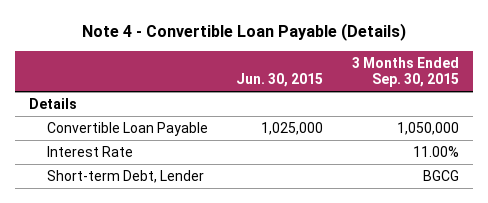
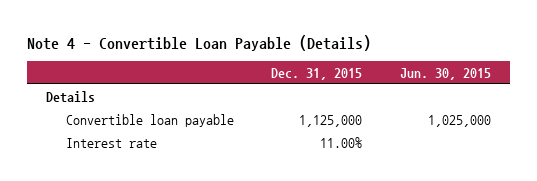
- | Jun. 30, 2015 | 3 Months Ended Sep. 30, 2015
+ | Dec. 31, 2015 | Jun. 30, 2015
- Convertible Loan Payable | 1,025,000 | 1,050,000
- Interest Rate | | 11.00%
- Short-term Debt, Lender | | BGCG
+ Convertible loan payable | 1,125,000 | 1,025,000
+ Interest rate | 11.00% |

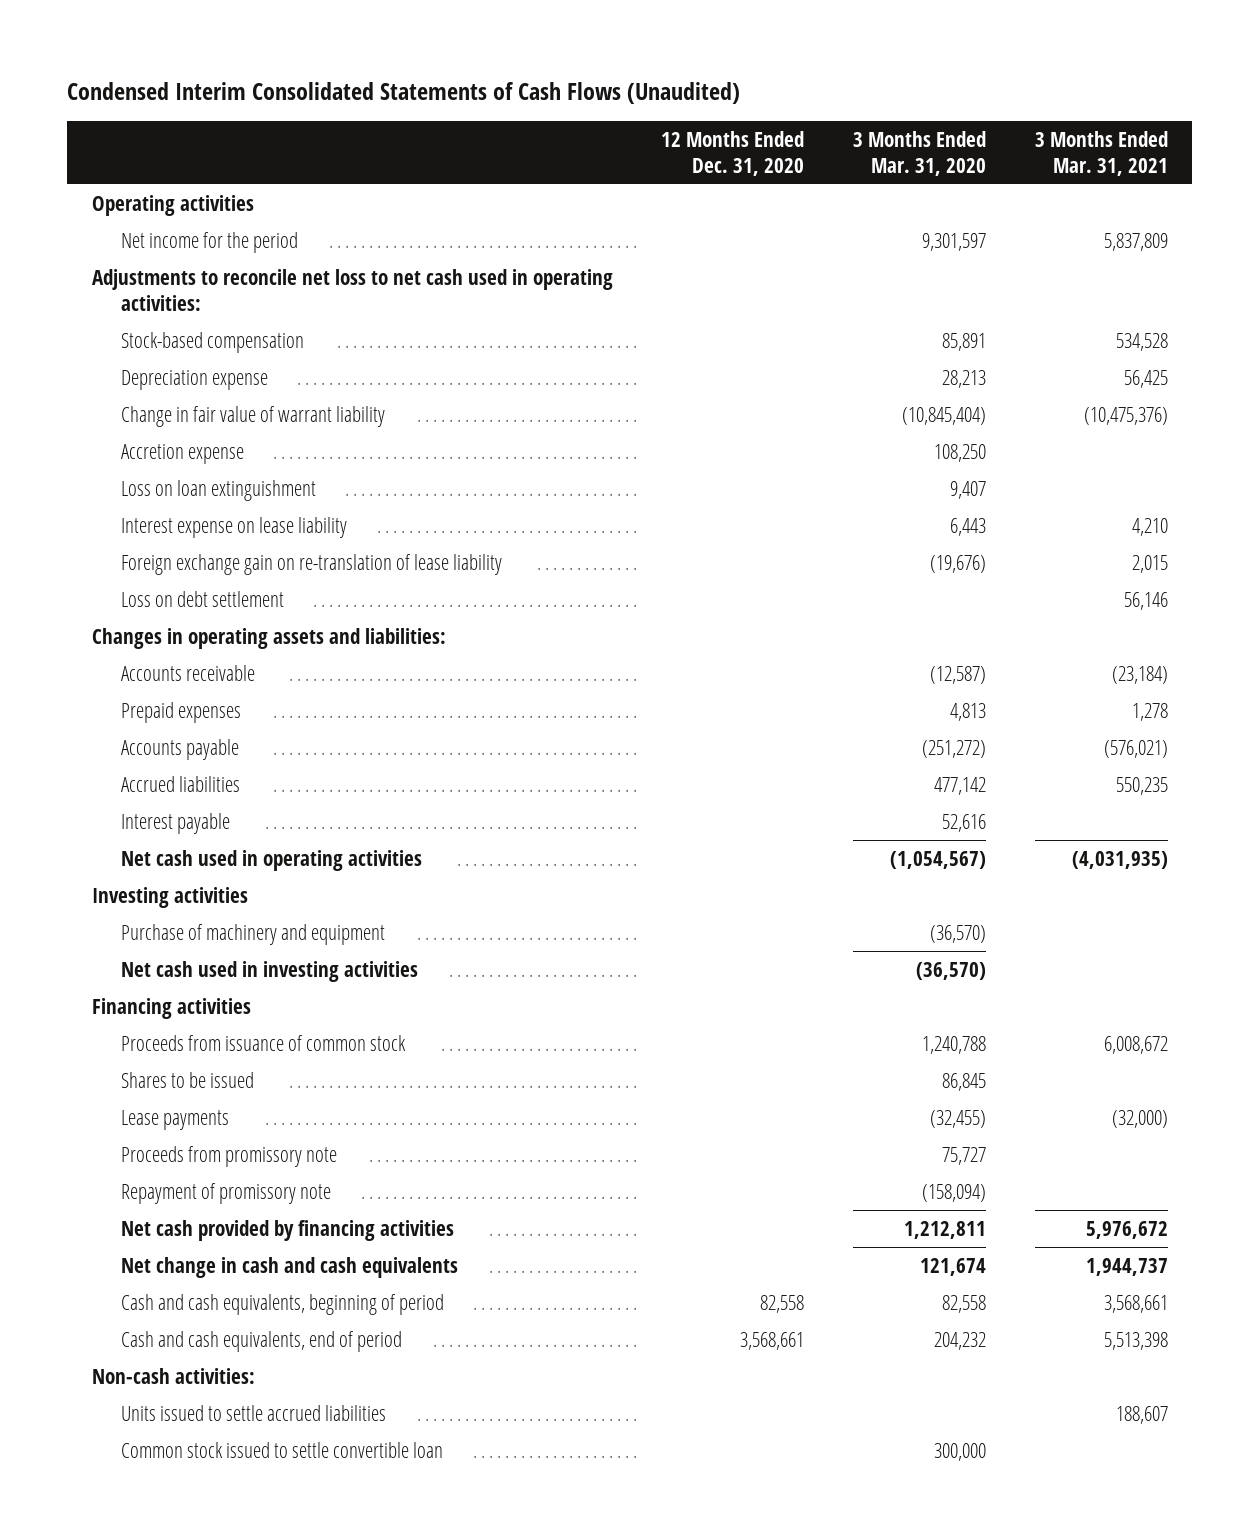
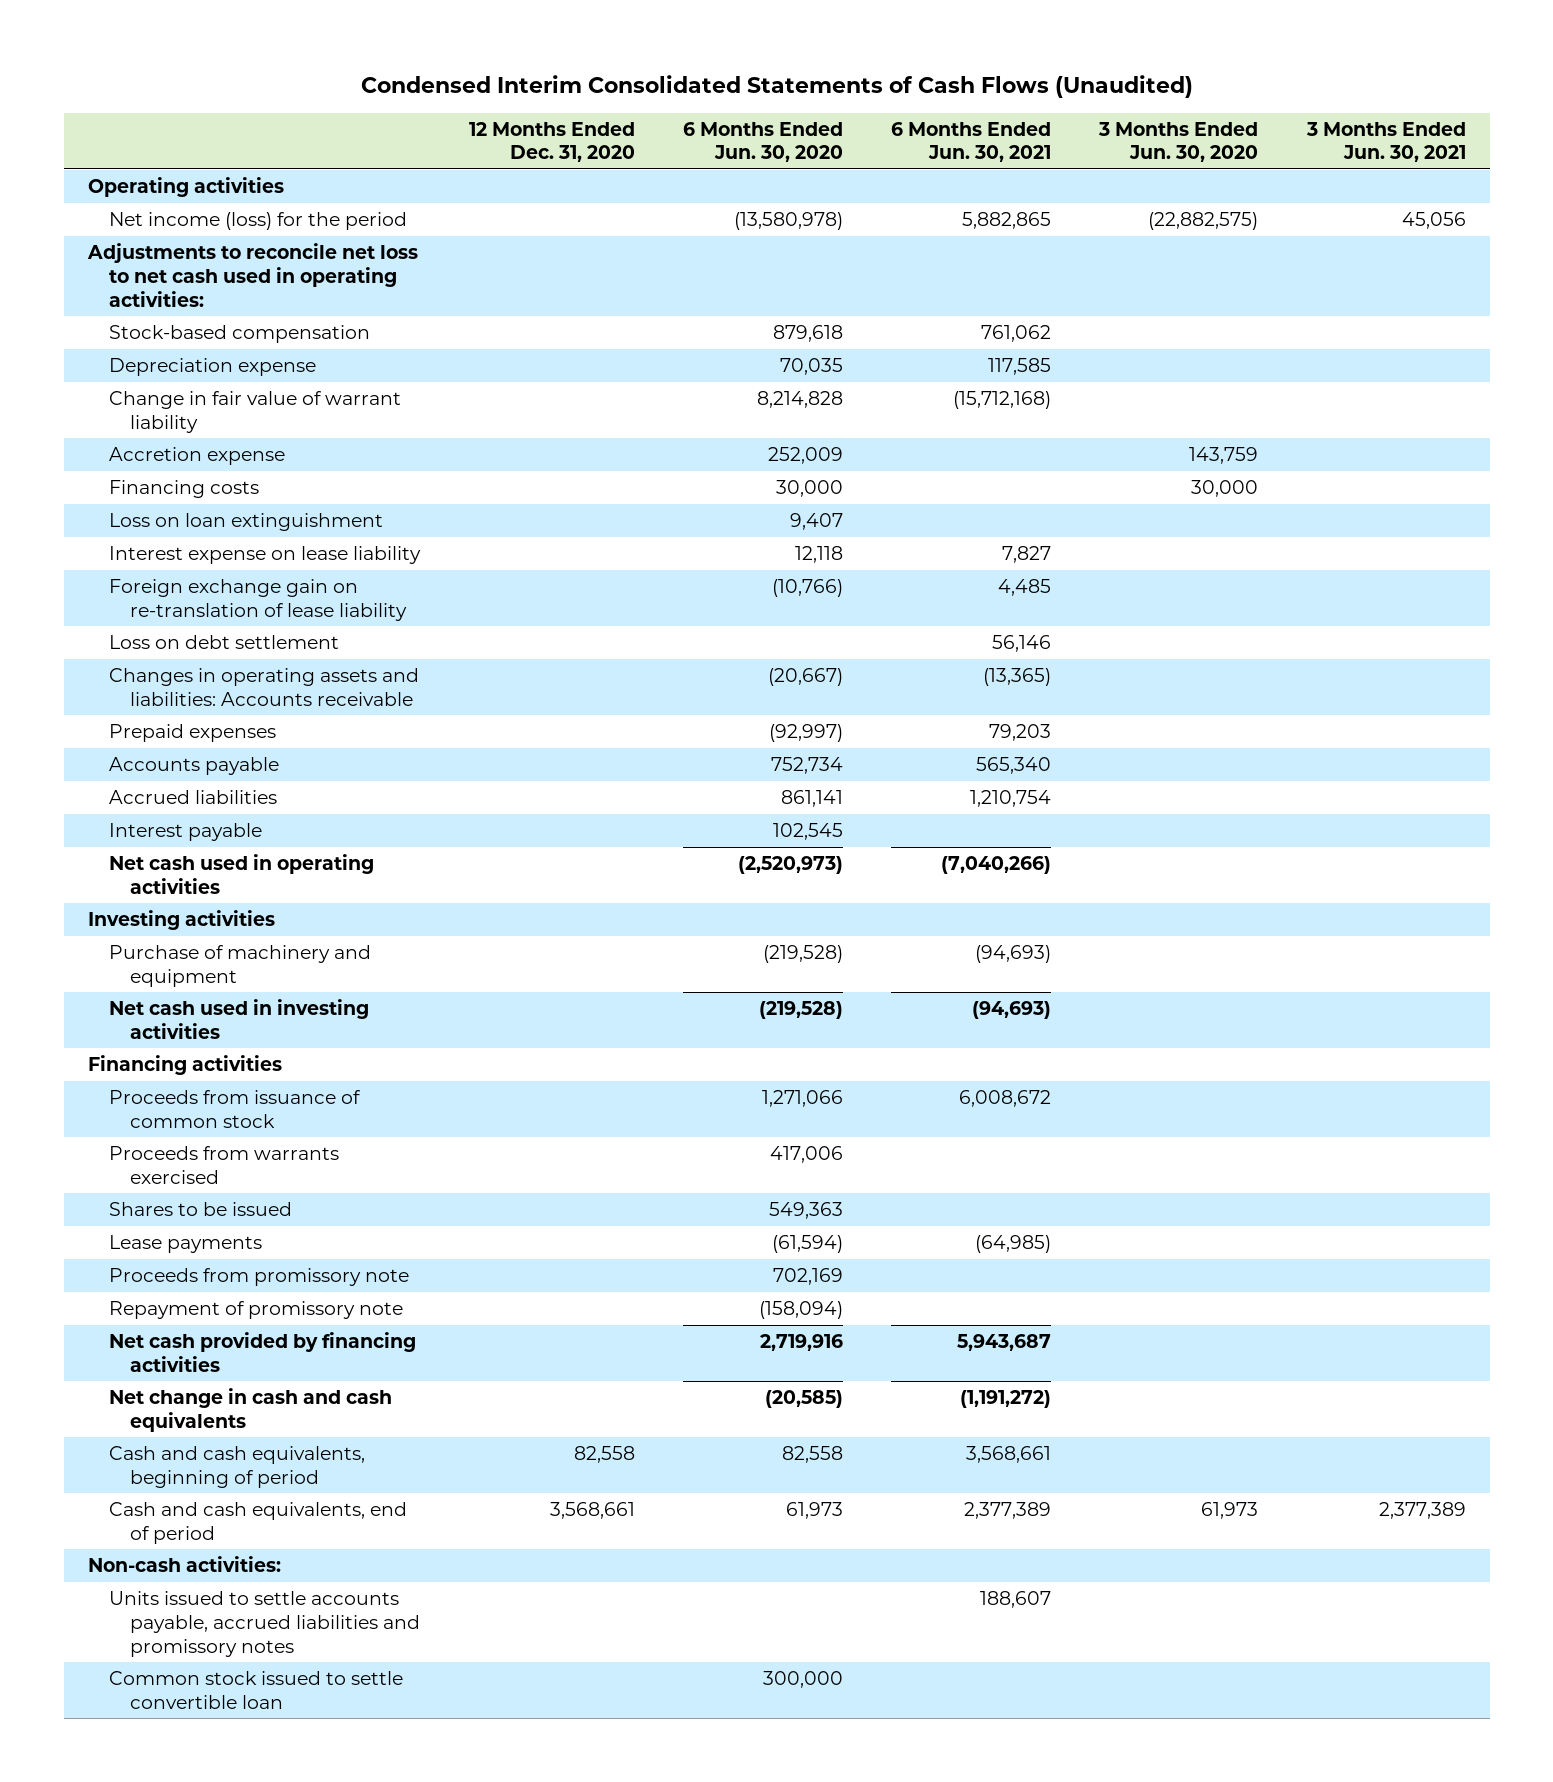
- | 12 Months Ended Dec. 31, 2020 | 3 Months Ended Mar. 31, 2020 | 3 Months Ended Mar. 31, 2021
+ | 12 Months Ended Dec. 31, 2020 | 6 Months Ended Jun. 30, 2020 | 6 Months Ended Jun. 30, 2021 | 3 Months Ended Jun. 30, 2020 | 3 Months Ended Jun. 30, 2021
- Net income for the period | | 9,301,597 | 5,837,809
+ Net income (loss) for the period | | (13,580,978) | 5,882,865 | (22,882,575) | 45,056
+ Financing costs | | 30,000 | | 30,000 |
- Changes in operating assets and liabilities:
- Accounts receivable | | (12,587) | (23,184)
+ Changes in operating assets and liabilities: Accounts receivable | | (20,667) | (13,365) | |
+ Proceeds from warrants exercised | | 417,006 | | |
- Units issued to settle accrued liabilities | | | 188,607
+ Units issued to settle accounts payable, accrued liabilities and promissory notes | | | 188,607 | |

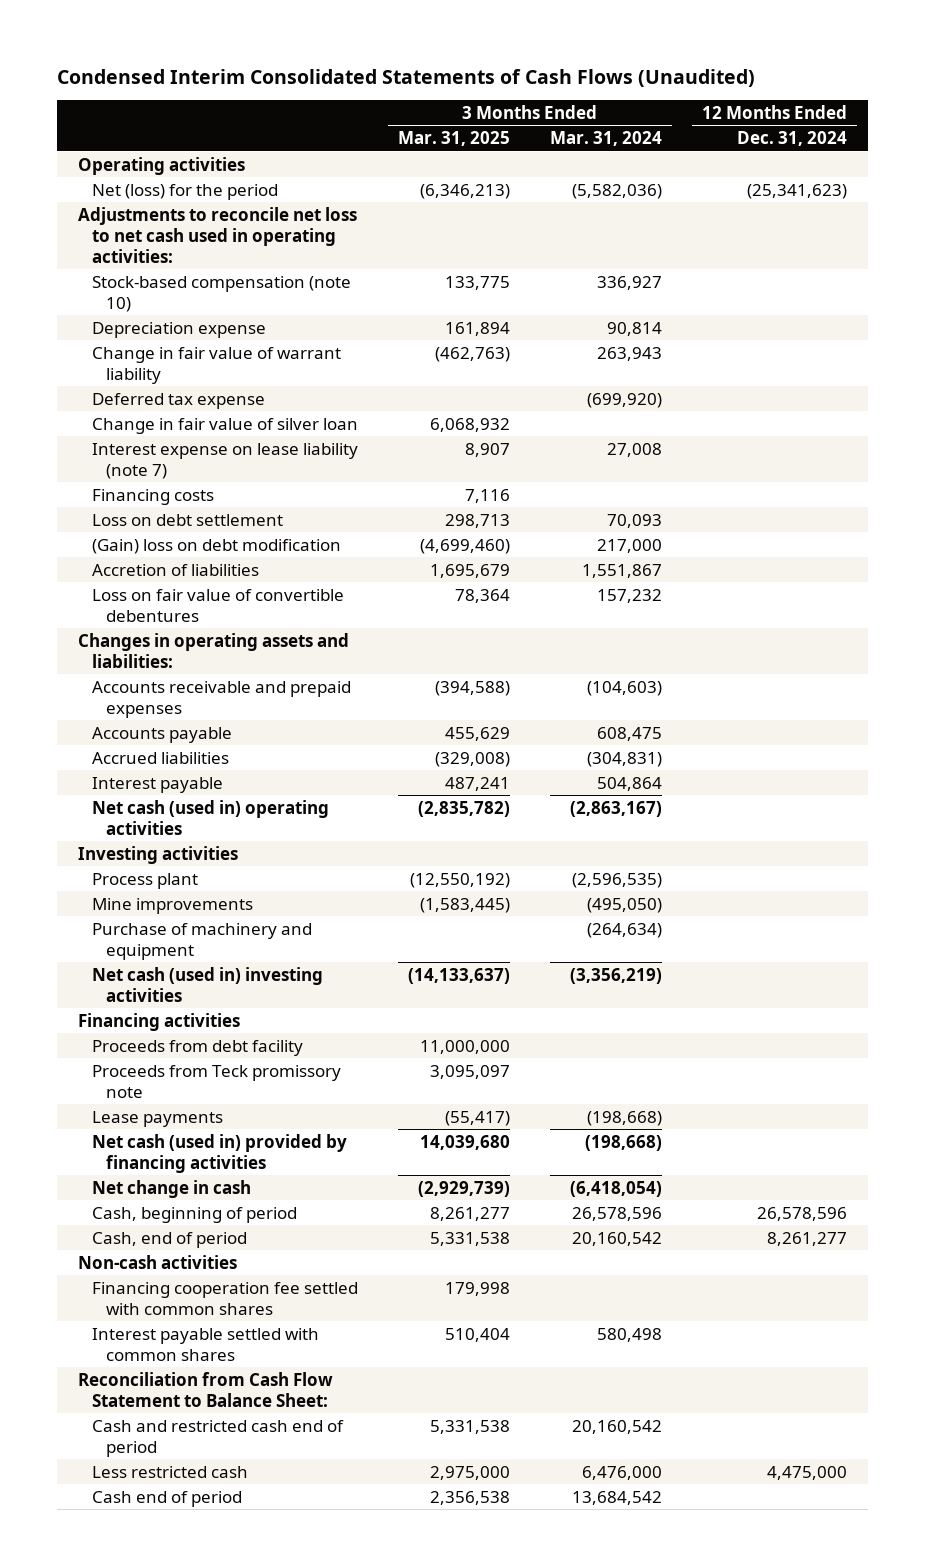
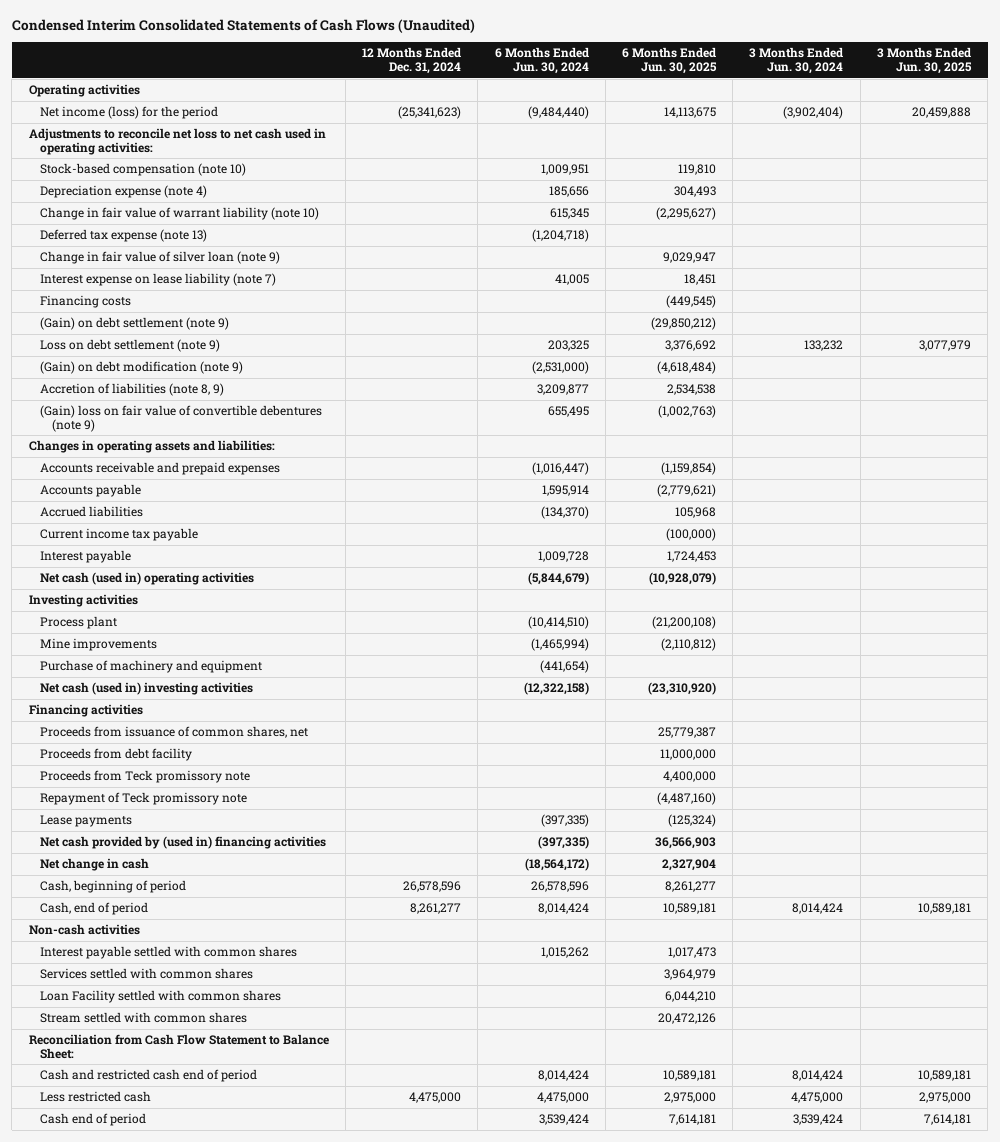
- | 3 Months Ended Mar. 31, 2025 | 3 Months Ended Mar. 31, 2024 | 12 Months Ended Dec. 31, 2024
+ | 12 Months Ended Dec. 31, 2024 | 6 Months Ended Jun. 30, 2024 | 6 Months Ended Jun. 30, 2025 | 3 Months Ended Jun. 30, 2024 | 3 Months Ended Jun. 30, 2025
- Net (loss) for the period | (6,346,213) | (5,582,036) | (25,341,623)
+ Net income (loss) for the period | (25,341,623) | (9,484,440) | 14,113,675 | (3,902,404) | 20,459,888
- Depreciation expense | 161,894 | 90,814 |
- Change in fair value of warrant liability | (462,763) | 263,943 |
- Deferred tax expense | | (699,920) |
- Change in fair value of silver loan | 6,068,932 | |
+ Depreciation expense (note 4) | | 185,656 | 304,493 | |
+ Change in fair value of warrant liability (note 10) | | 615,345 | (2,295,627) | |
+ Deferred tax expense (note 13) | | (1,204,718) | | |
+ Change in fair value of silver loan (note 9) | | | 9,029,947 | |
- Loss on debt settlement | 298,713 | 70,093 |
- (Gain) loss on debt modification | (4,699,460) | 217,000 |
- Accretion of liabilities | 1,695,679 | 1,551,867 |
- Loss on fair value of convertible debentures | 78,364 | 157,232 |
+ (Gain) on debt settlement (note 9) | | | (29,850,212) | |
+ Loss on debt settlement (note 9) | | 203,325 | 3,376,692 | 133,232 | 3,077,979
+ (Gain) on debt modification (note 9) | | (2,531,000) | (4,618,484) | |
+ Accretion of liabilities (note 8, 9) | | 3,209,877 | 2,534,538 | |
+ (Gain) loss on fair value of convertible debentures (note 9) | | 655,495 | (1,002,763) | |
+ Current income tax payable | | | (100,000) | |
+ Proceeds from issuance of common shares, net | | | 25,779,387 | |
+ Repayment of Teck promissory note | | | (4,487,160) | |
- Net cash (used in) provided by financing activities | 14,039,680 | (198,668) |
+ Net cash provided by (used in) financing activities | | (397,335) | 36,566,903 | |
- Financing cooperation fee settled with common shares | 179,998 | |
+ Services settled with common shares | | | 3,964,979 | |
+ Loan Facility settled with common shares | | | 6,044,210 | |
+ Stream settled with common shares | | | 20,472,126 | |

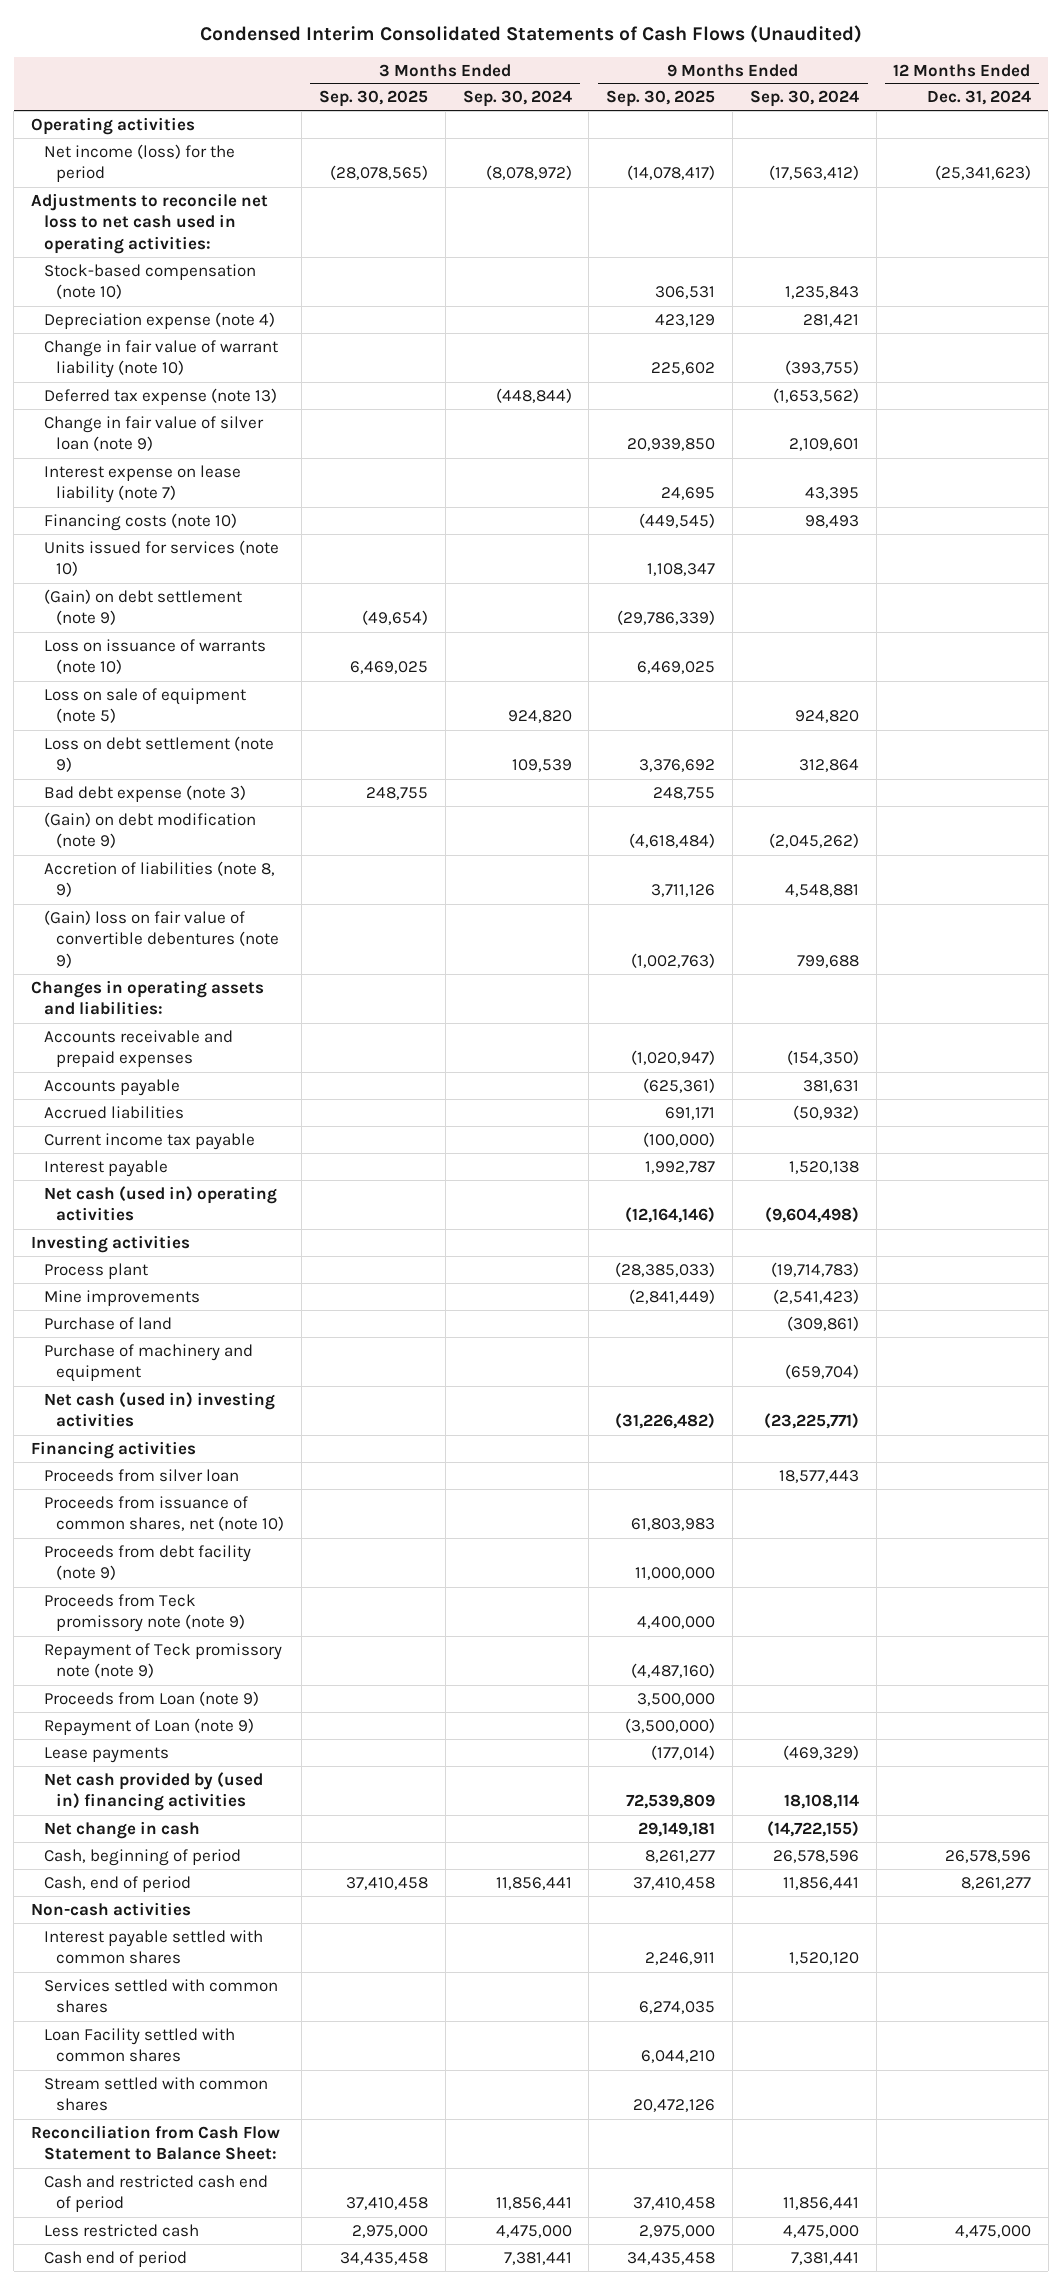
- | 12 Months Ended Dec. 31, 2024 | 6 Months Ended Jun. 30, 2024 | 6 Months Ended Jun. 30, 2025 | 3 Months Ended Jun. 30, 2024 | 3 Months Ended Jun. 30, 2025
+ | 3 Months Ended Sep. 30, 2025 | 3 Months Ended Sep. 30, 2024 | 9 Months Ended Sep. 30, 2025 | 9 Months Ended Sep. 30, 2024 | 12 Months Ended Dec. 31, 2024
- Financing costs | | | (449,545) | |
+ Financing costs (note 10) | | | (449,545) | 98,493 |
+ Units issued for services (note 10) | | | 1,108,347 | |
+ Loss on issuance of warrants (note 10) | 6,469,025 | | 6,469,025 | |
+ Loss on sale of equipment (note 5) | | 924,820 | | 924,820 |
+ Bad debt expense (note 3) | 248,755 | | 248,755 | |
+ Purchase of land | | | | (309,861) |
- Proceeds from issuance of common shares, net | | | 25,779,387 | |
- Proceeds from debt facility | | | 11,000,000 | |
- Proceeds from Teck promissory note | | | 4,400,000 | |
- Repayment of Teck promissory note | | | (4,487,160) | |
+ Proceeds from silver loan | | | | 18,577,443 |
+ Proceeds from issuance of common shares, net (note 10) | | | 61,803,983 | |
+ Proceeds from debt facility (note 9) | | | 11,000,000 | |
+ Proceeds from Teck promissory note (note 9) | | | 4,400,000 | |
+ Repayment of Teck promissory note (note 9) | | | (4,487,160) | |
+ Proceeds from Loan (note 9) | | | 3,500,000 | |
+ Repayment of Loan (note 9) | | | (3,500,000) | |

